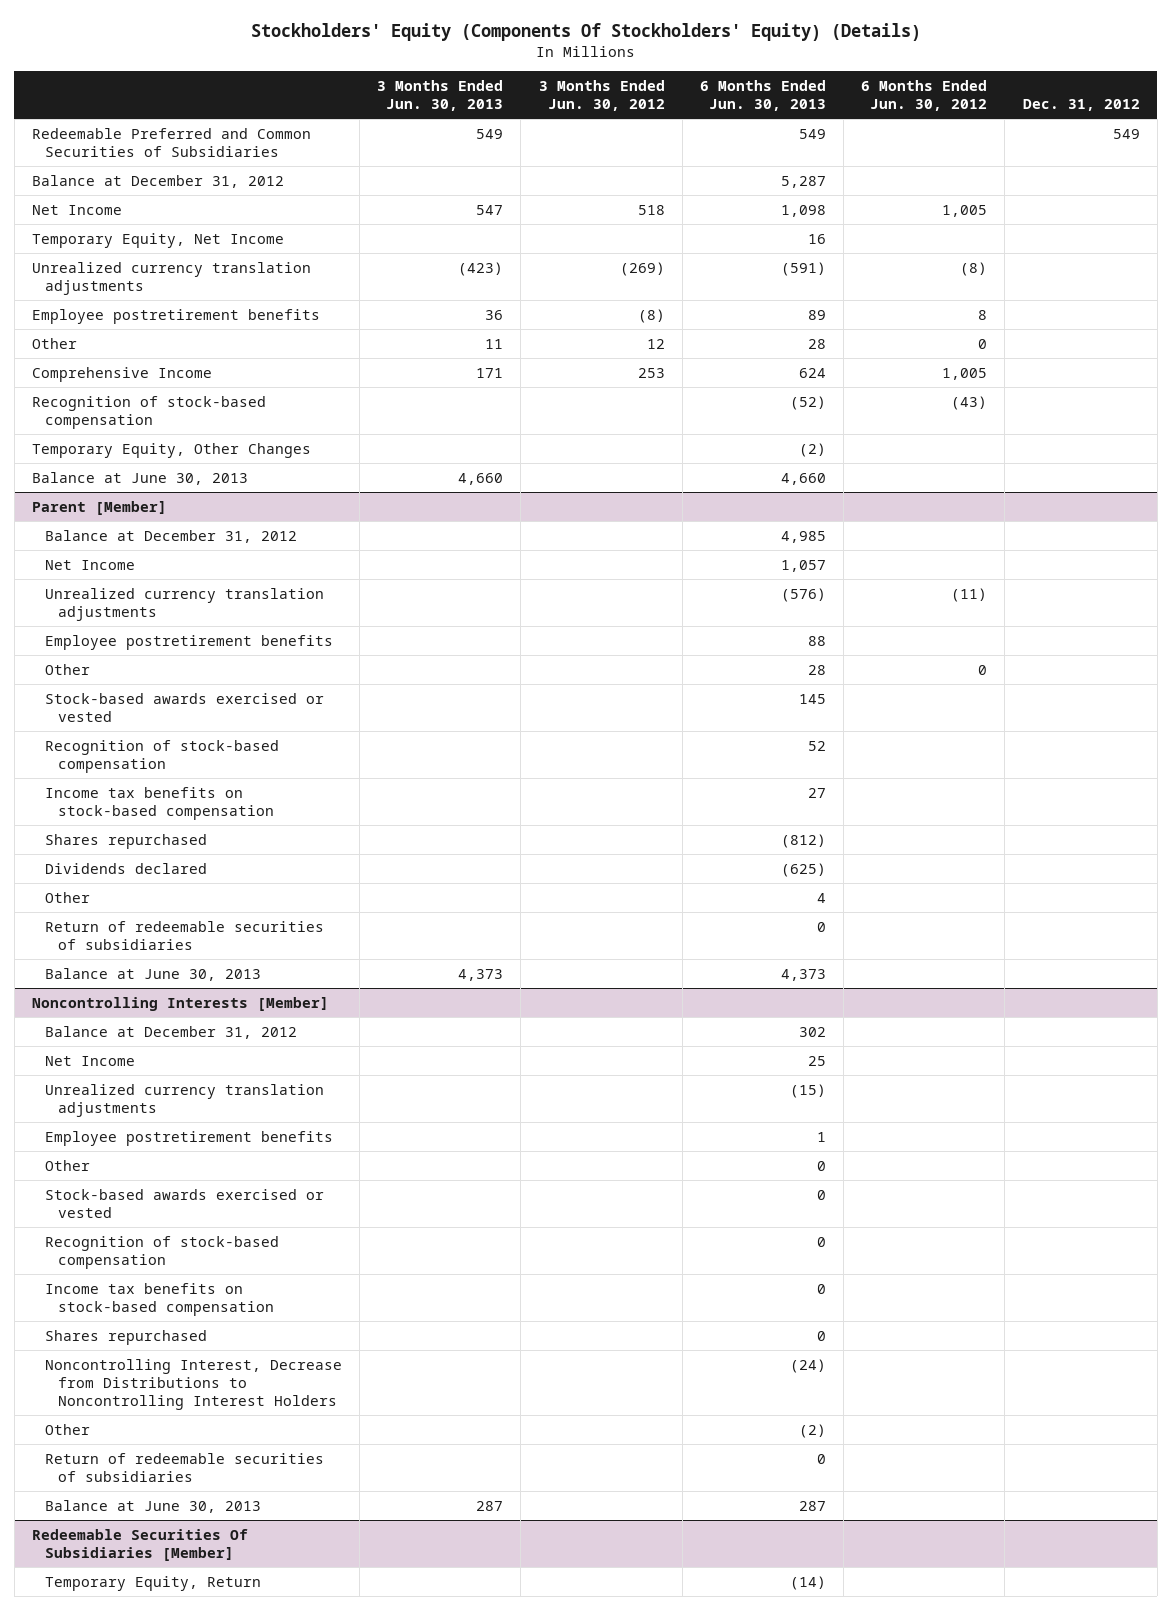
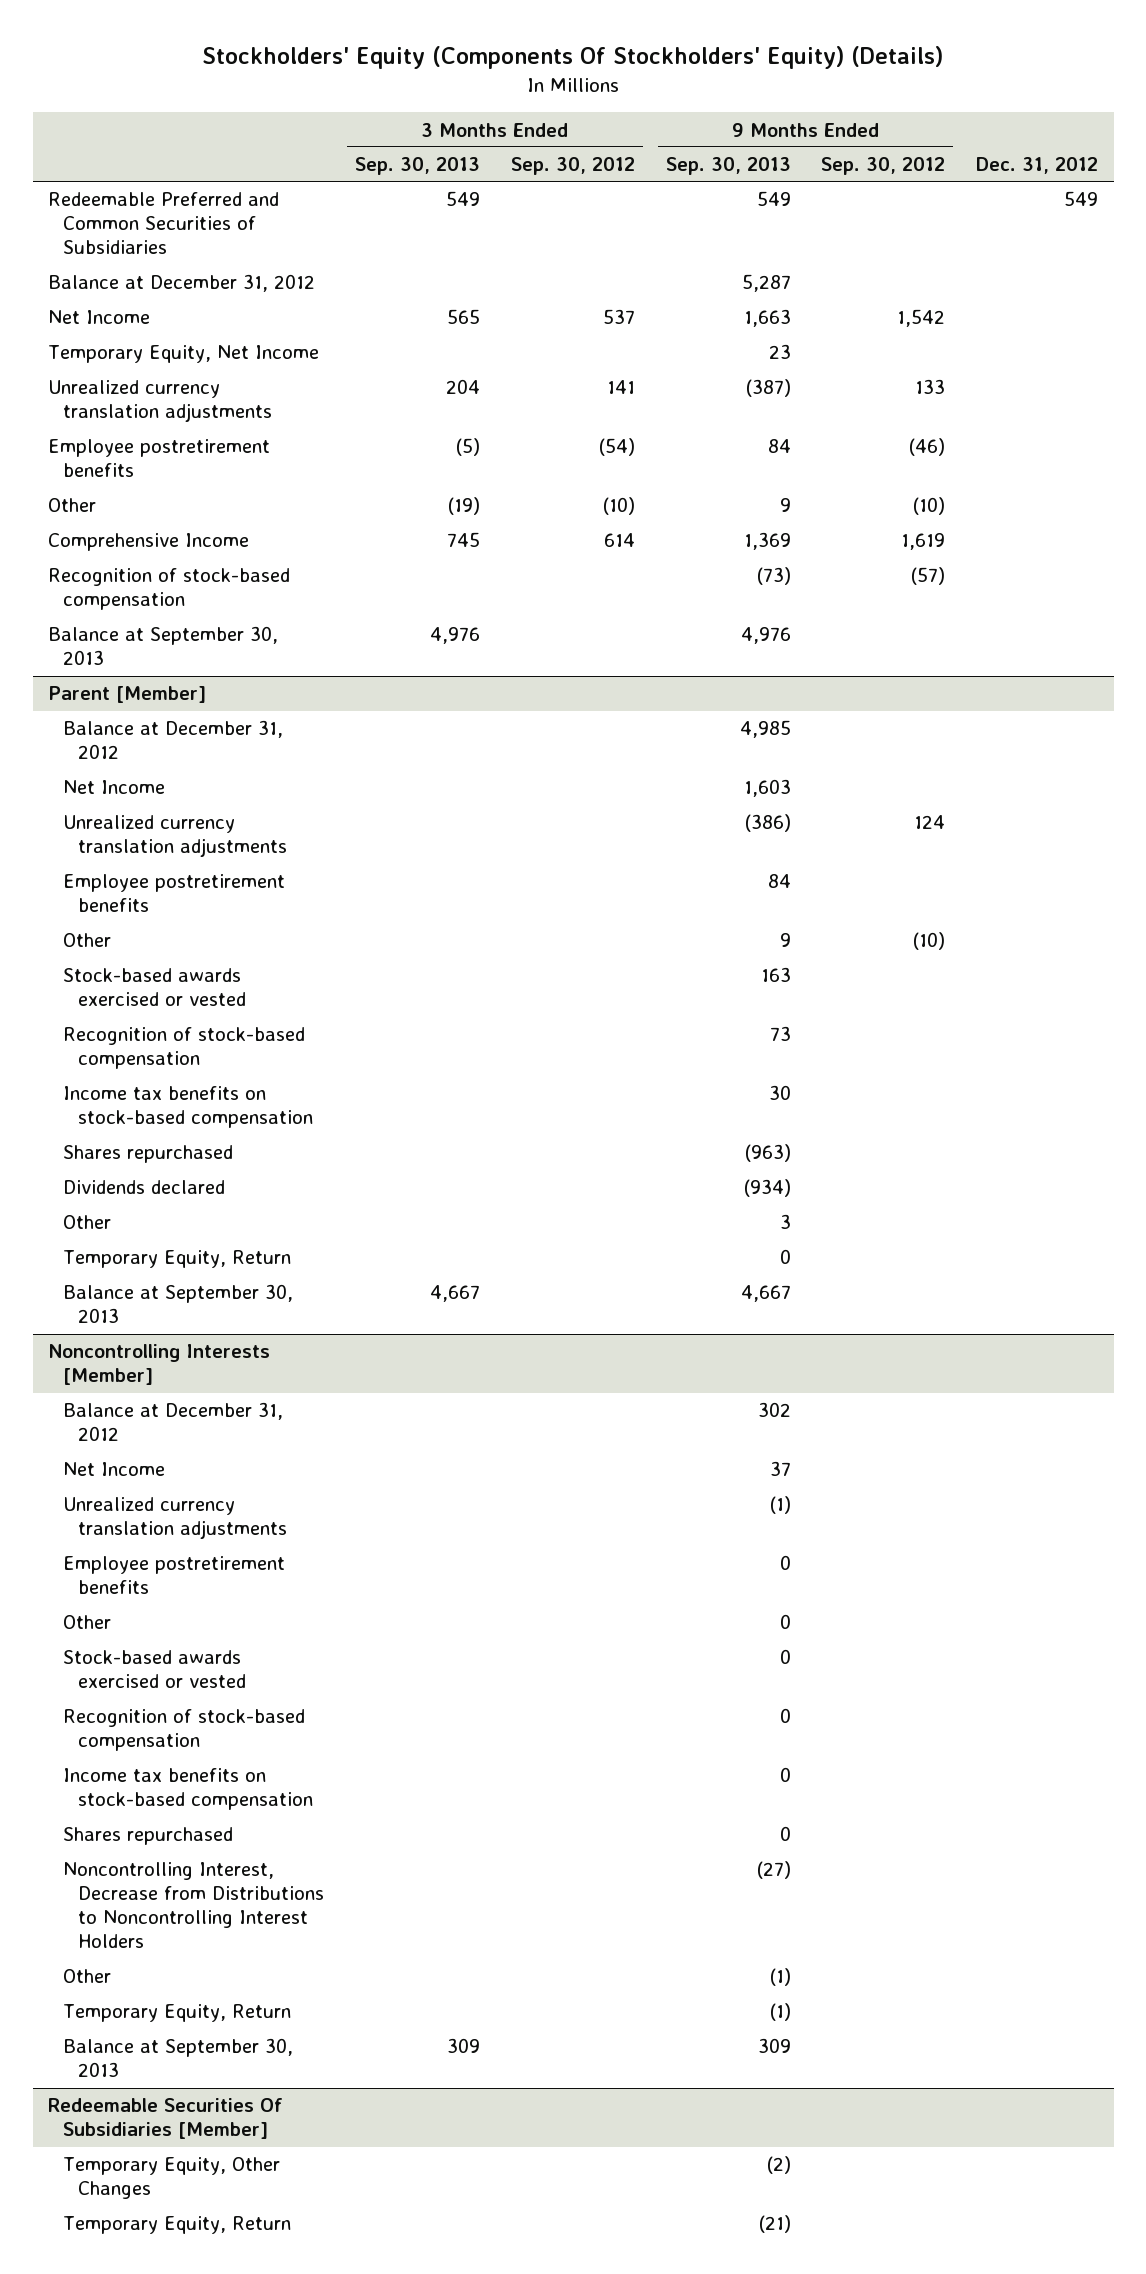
- | 3 Months Ended Jun. 30, 2013 | 3 Months Ended Jun. 30, 2012 | 6 Months Ended Jun. 30, 2013 | 6 Months Ended Jun. 30, 2012 | Dec. 31, 2012
+ | 3 Months Ended Sep. 30, 2013 | 3 Months Ended Sep. 30, 2012 | 9 Months Ended Sep. 30, 2013 | 9 Months Ended Sep. 30, 2012 | Dec. 31, 2012
- Temporary Equity, Other Changes | | | (2) | |
- Balance at June 30, 2013 | 4,660 | | 4,660 | |
+ Balance at September 30, 2013 | 4,976 | | 4,976 | |
@ Parent [Member]
- Return of redeemable securities of subsidiaries | | | 0 | |
- Balance at June 30, 2013 | 4,373 | | 4,373 | |
+ Temporary Equity, Return | | | 0 | |
+ Balance at September 30, 2013 | 4,667 | | 4,667 | |
@ Noncontrolling Interests [Member]
- Return of redeemable securities of subsidiaries | | | 0 | |
- Balance at June 30, 2013 | 287 | | 287 | |
+ Temporary Equity, Return | | | (1) | |
+ Balance at September 30, 2013 | 309 | | 309 | |
@ Redeemable Securities Of Subsidiaries [Member]
+ Temporary Equity, Other Changes | | | (2) | |

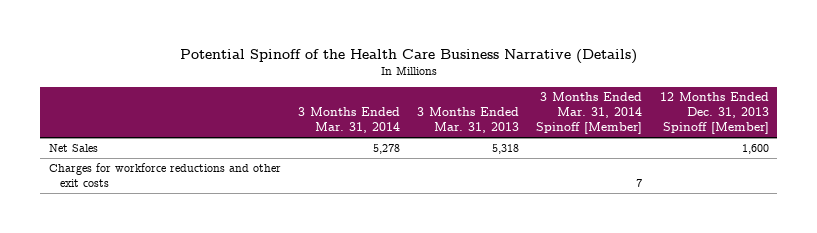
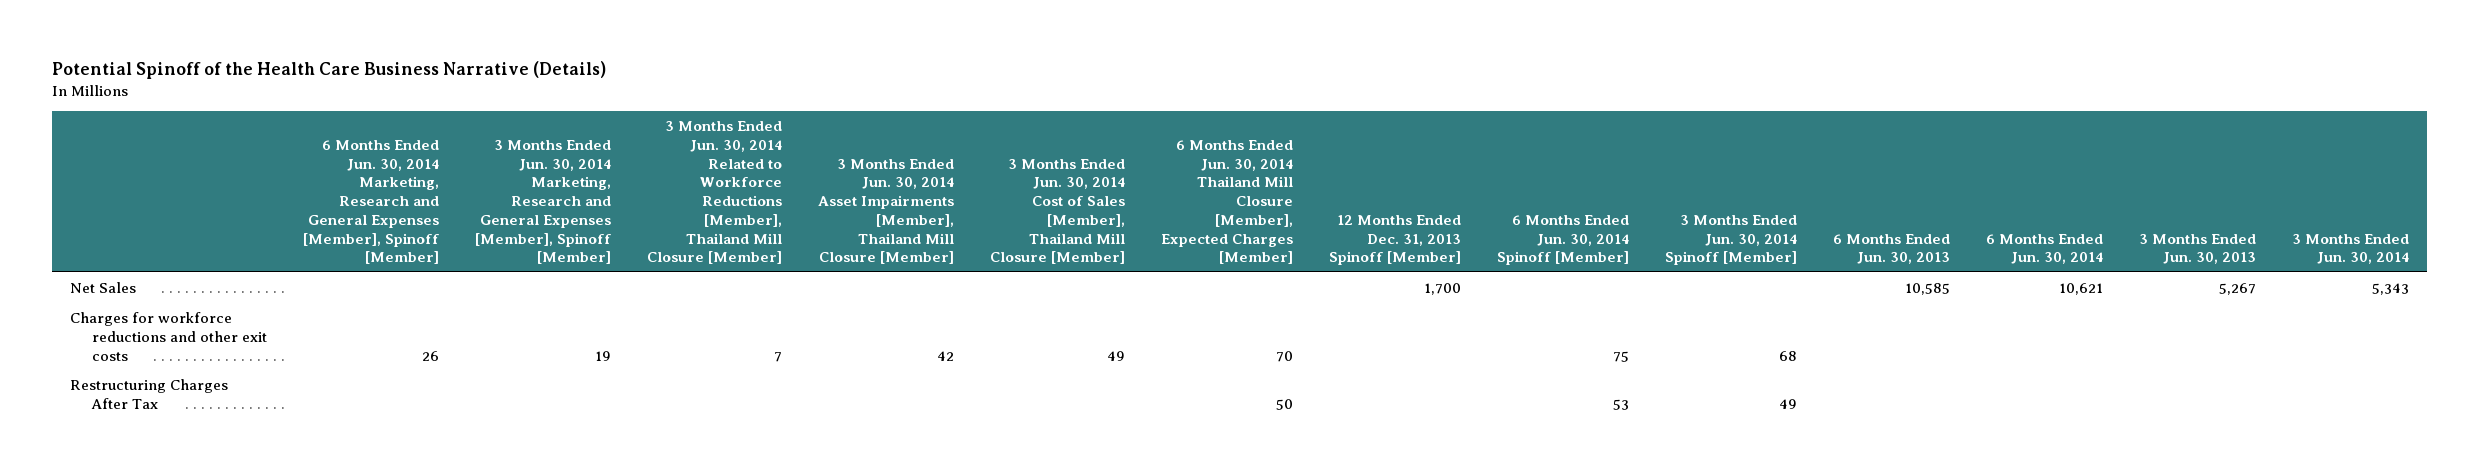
- | 3 Months Ended Mar. 31, 2014 | 3 Months Ended Mar. 31, 2013 | 3 Months Ended Mar. 31, 2014 Spinoff [Member] | 12 Months Ended Dec. 31, 2013 Spinoff [Member]
+ | 6 Months Ended Jun. 30, 2014 Marketing, Research and General Expenses [Member], Spinoff [Member] | 3 Months Ended Jun. 30, 2014 Marketing, Research and General Expenses [Member], Spinoff [Member] | 3 Months Ended Jun. 30, 2014 Related to Workforce Reductions [Member], Thailand Mill Closure [Member] | 3 Months Ended Jun. 30, 2014 Asset Impairments [Member], Thailand Mill Closure [Member] | 3 Months Ended Jun. 30, 2014 Cost of Sales [Member], Thailand Mill Closure [Member] | 6 Months Ended Jun. 30, 2014 Thailand Mill Closure [Member], Expected Charges [Member] | 12 Months Ended Dec. 31, 2013 Spinoff [Member] | 6 Months Ended Jun. 30, 2014 Spinoff [Member] | 3 Months Ended Jun. 30, 2014 Spinoff [Member] | 6 Months Ended Jun. 30, 2013 | 6 Months Ended Jun. 30, 2014 | 3 Months Ended Jun. 30, 2013 | 3 Months Ended Jun. 30, 2014
- Net Sales | 5,278 | 5,318 | | 1,600
+ Net Sales | | | | | | | 1,700 | | | 10,585 | 10,621 | 5,267 | 5,343
+ Restructuring Charges After Tax | | | | | | 50 | | 53 | 49 | | | |

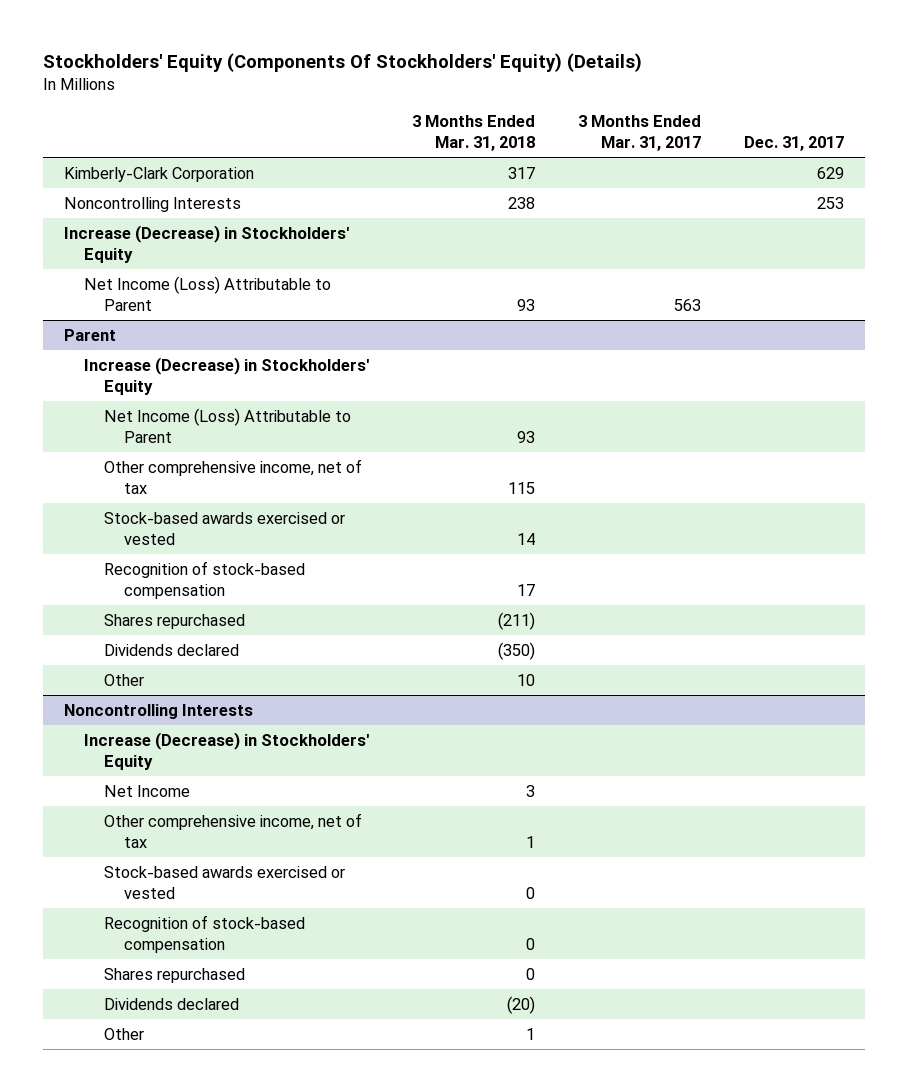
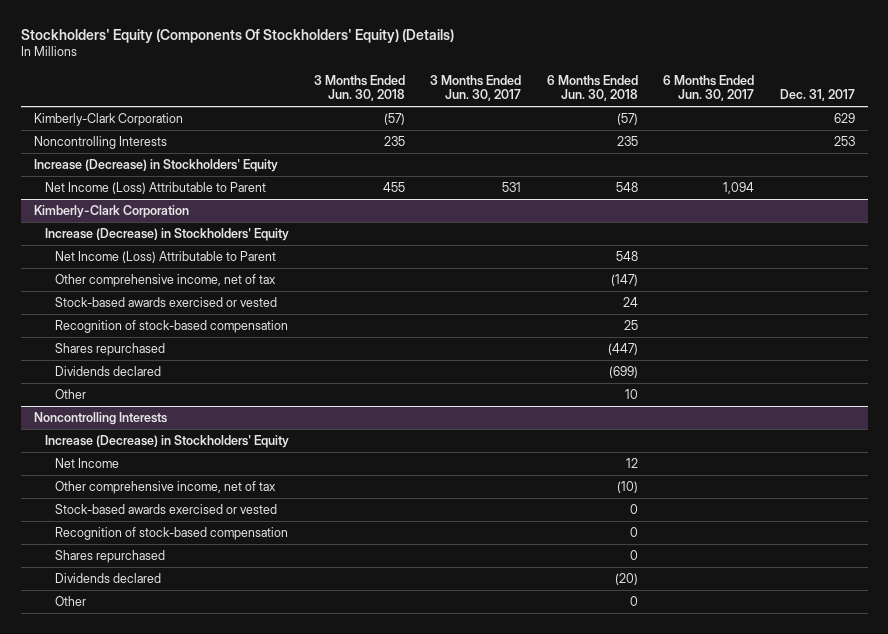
- | 3 Months Ended Mar. 31, 2018 | 3 Months Ended Mar. 31, 2017 | Dec. 31, 2017
+ | 3 Months Ended Jun. 30, 2018 | 3 Months Ended Jun. 30, 2017 | 6 Months Ended Jun. 30, 2018 | 6 Months Ended Jun. 30, 2017 | Dec. 31, 2017
- Parent
+ Kimberly-Clark Corporation

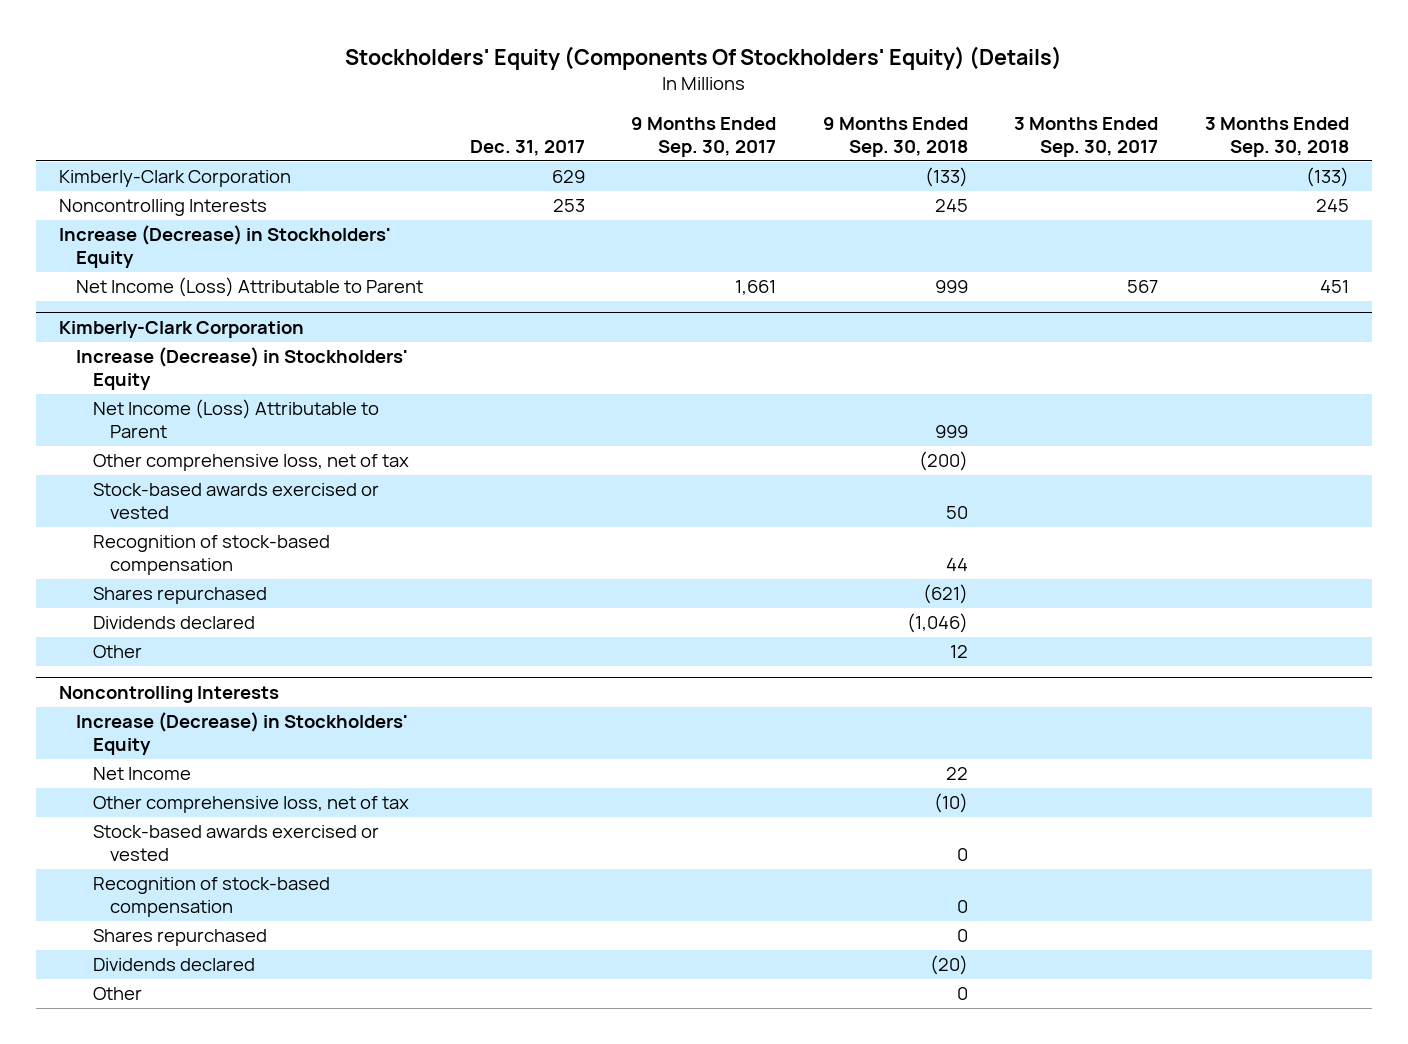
- | 3 Months Ended Jun. 30, 2018 | 3 Months Ended Jun. 30, 2017 | 6 Months Ended Jun. 30, 2018 | 6 Months Ended Jun. 30, 2017 | Dec. 31, 2017
+ | Dec. 31, 2017 | 9 Months Ended Sep. 30, 2017 | 9 Months Ended Sep. 30, 2018 | 3 Months Ended Sep. 30, 2017 | 3 Months Ended Sep. 30, 2018
@ Kimberly-Clark Corporation
- Other comprehensive income, net of tax | | | (147) | |
+ Other comprehensive loss, net of tax | | | (200) | |
@ Noncontrolling Interests
- Other comprehensive income, net of tax | | | (10) | |
+ Other comprehensive loss, net of tax | | | (10) | |

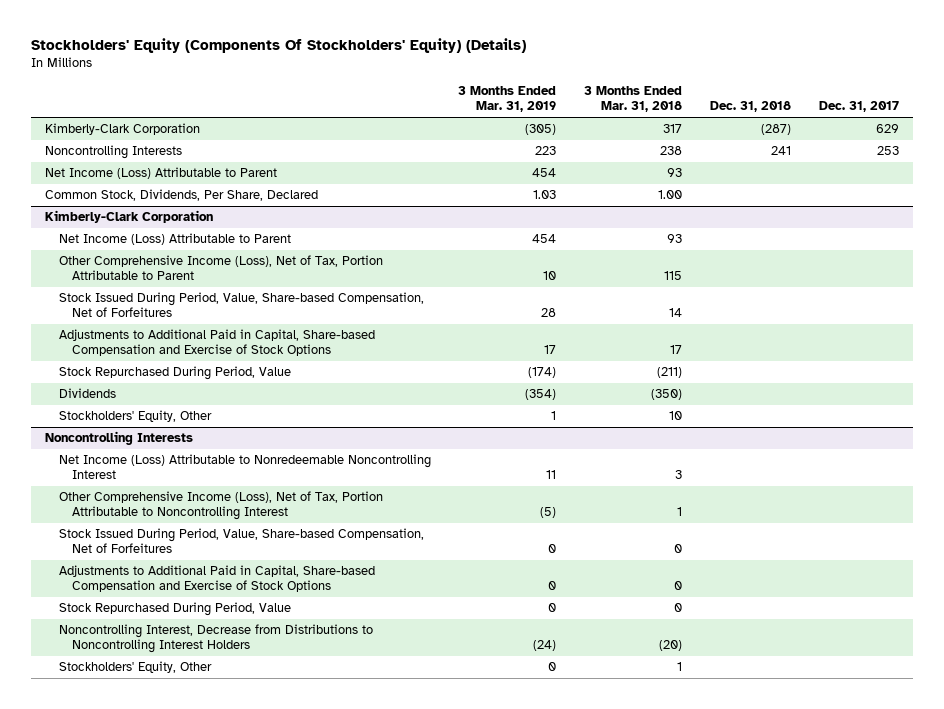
- | Dec. 31, 2017 | 9 Months Ended Sep. 30, 2017 | 9 Months Ended Sep. 30, 2018 | 3 Months Ended Sep. 30, 2017 | 3 Months Ended Sep. 30, 2018
+ | 3 Months Ended Mar. 31, 2019 | 3 Months Ended Mar. 31, 2018 | Dec. 31, 2018 | Dec. 31, 2017
- Increase (Decrease) in Stockholders' Equity
+ Common Stock, Dividends, Per Share, Declared | 1.03 | 1.00 | |
@ Kimberly-Clark Corporation
- Increase (Decrease) in Stockholders' Equity
- Other comprehensive loss, net of tax | | | (200) | |
- Stock-based awards exercised or vested | | | 50 | |
- Recognition of stock-based compensation | | | 44 | |
- Shares repurchased | | | (621) | |
- Dividends declared | | | (1,046) | |
- Other | | | 12 | |
+ Other Comprehensive Income (Loss), Net of Tax, Portion Attributable to Parent | 10 | 115 | |
+ Stock Issued During Period, Value, Share-based Compensation, Net of Forfeitures | 28 | 14 | |
+ Adjustments to Additional Paid in Capital, Share-based Compensation and Exercise of Stock Options | 17 | 17 | |
+ Stock Repurchased During Period, Value | (174) | (211) | |
+ Dividends | (354) | (350) | |
+ Stockholders' Equity, Other | 1 | 10 | |
@ Noncontrolling Interests
- Increase (Decrease) in Stockholders' Equity
- Net Income | | | 22 | |
- Other comprehensive loss, net of tax | | | (10) | |
- Stock-based awards exercised or vested | | | 0 | |
- Recognition of stock-based compensation | | | 0 | |
- Shares repurchased | | | 0 | |
- Dividends declared | | | (20) | |
- Other | | | 0 | |
+ Net Income (Loss) Attributable to Nonredeemable Noncontrolling Interest | 11 | 3 | |
+ Other Comprehensive Income (Loss), Net of Tax, Portion Attributable to Noncontrolling Interest | (5) | 1 | |
+ Stock Issued During Period, Value, Share-based Compensation, Net of Forfeitures | 0 | 0 | |
+ Adjustments to Additional Paid in Capital, Share-based Compensation and Exercise of Stock Options | 0 | 0 | |
+ Stock Repurchased During Period, Value | 0 | 0 | |
+ Noncontrolling Interest, Decrease from Distributions to Noncontrolling Interest Holders | (24) | (20) | |
+ Stockholders' Equity, Other | 0 | 1 | |

